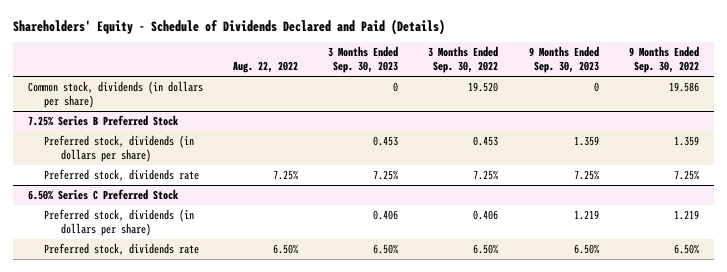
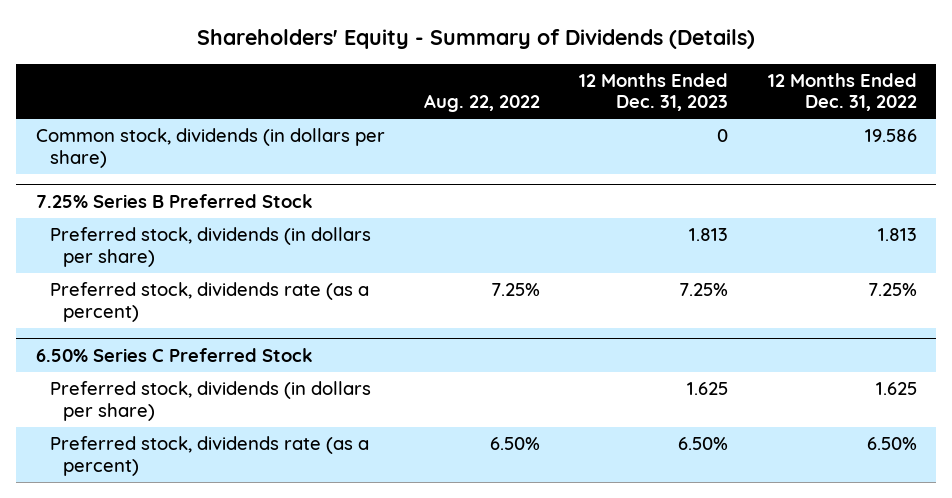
- Shareholders' Equity - Schedule of Dividends Declared and Paid (Details)
+ Shareholders' Equity - Summary of Dividends (Details)
- | Aug. 22, 2022 | 3 Months Ended Sep. 30, 2023 | 3 Months Ended Sep. 30, 2022 | 9 Months Ended Sep. 30, 2023 | 9 Months Ended Sep. 30, 2022
+ | Aug. 22, 2022 | 12 Months Ended Dec. 31, 2023 | 12 Months Ended Dec. 31, 2022
@ 7.25% Series B Preferred Stock
- Preferred stock, dividends rate | 7.25% | 7.25% | 7.25% | 7.25% | 7.25%
+ Preferred stock, dividends rate (as a percent) | 7.25% | 7.25% | 7.25%
@ 6.50% Series C Preferred Stock
- Preferred stock, dividends rate | 6.50% | 6.50% | 6.50% | 6.50% | 6.50%
+ Preferred stock, dividends rate (as a percent) | 6.50% | 6.50% | 6.50%

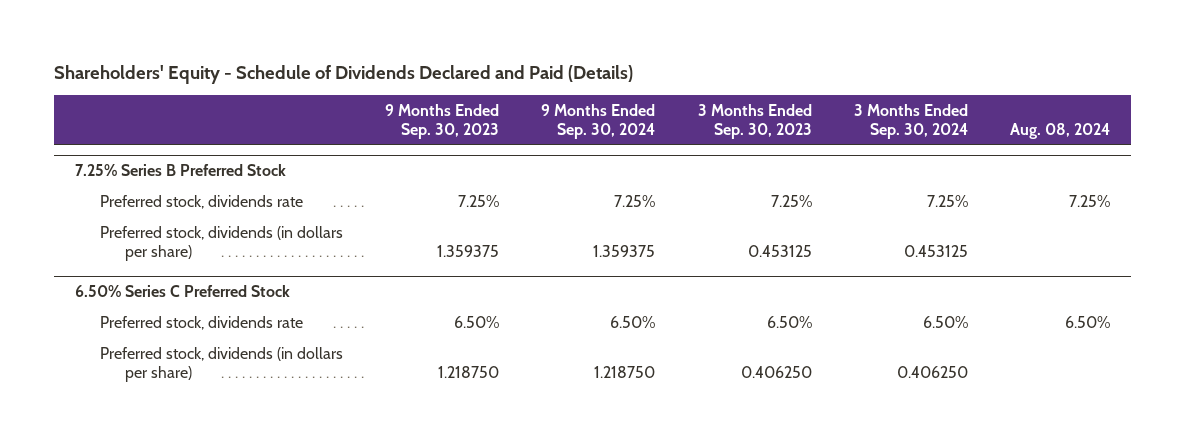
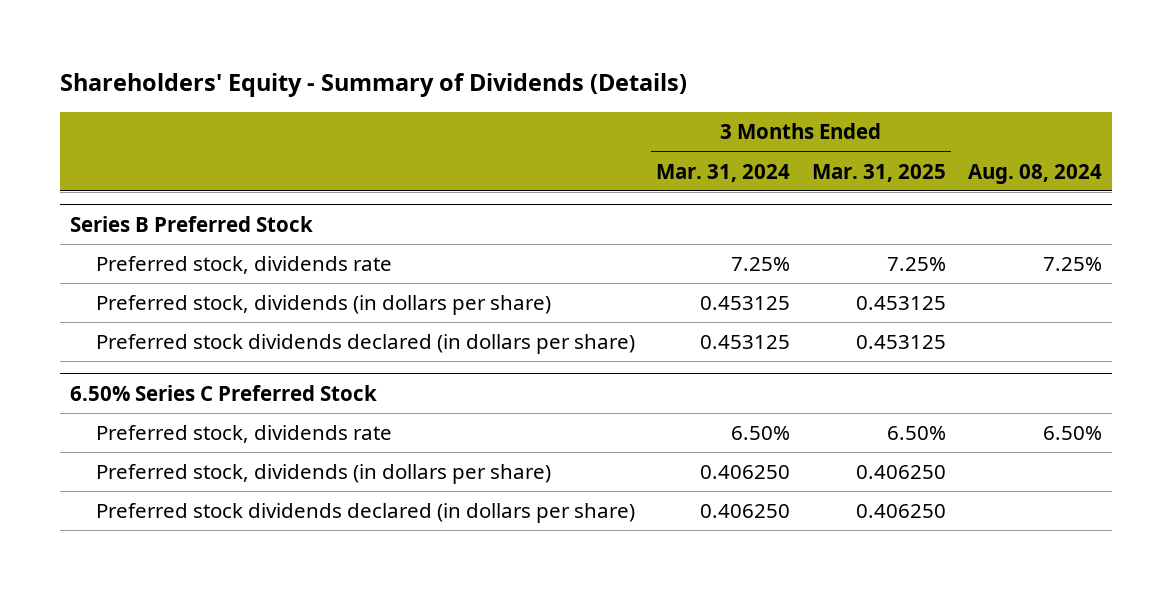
- Shareholders' Equity - Schedule of Dividends Declared and Paid (Details)
+ Shareholders' Equity - Summary of Dividends (Details)
- | 9 Months Ended Sep. 30, 2023 | 9 Months Ended Sep. 30, 2024 | 3 Months Ended Sep. 30, 2023 | 3 Months Ended Sep. 30, 2024 | Aug. 08, 2024
+ | 3 Months Ended Mar. 31, 2024 | 3 Months Ended Mar. 31, 2025 | Aug. 08, 2024
- 7.25% Series B Preferred Stock
+ Series B Preferred Stock
+ Preferred stock dividends declared (in dollars per share) | 0.453125 | 0.453125 |
@ 6.50% Series C Preferred Stock
+ Preferred stock dividends declared (in dollars per share) | 0.406250 | 0.406250 |

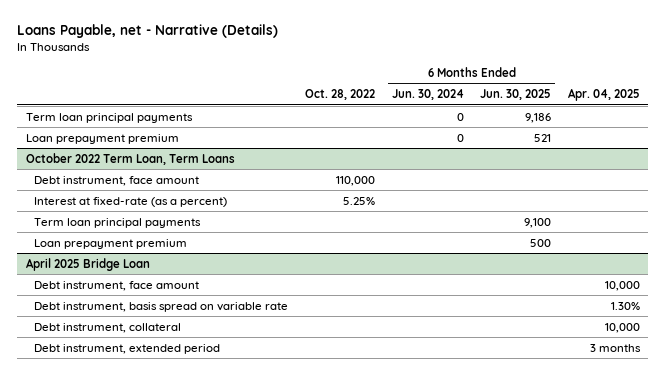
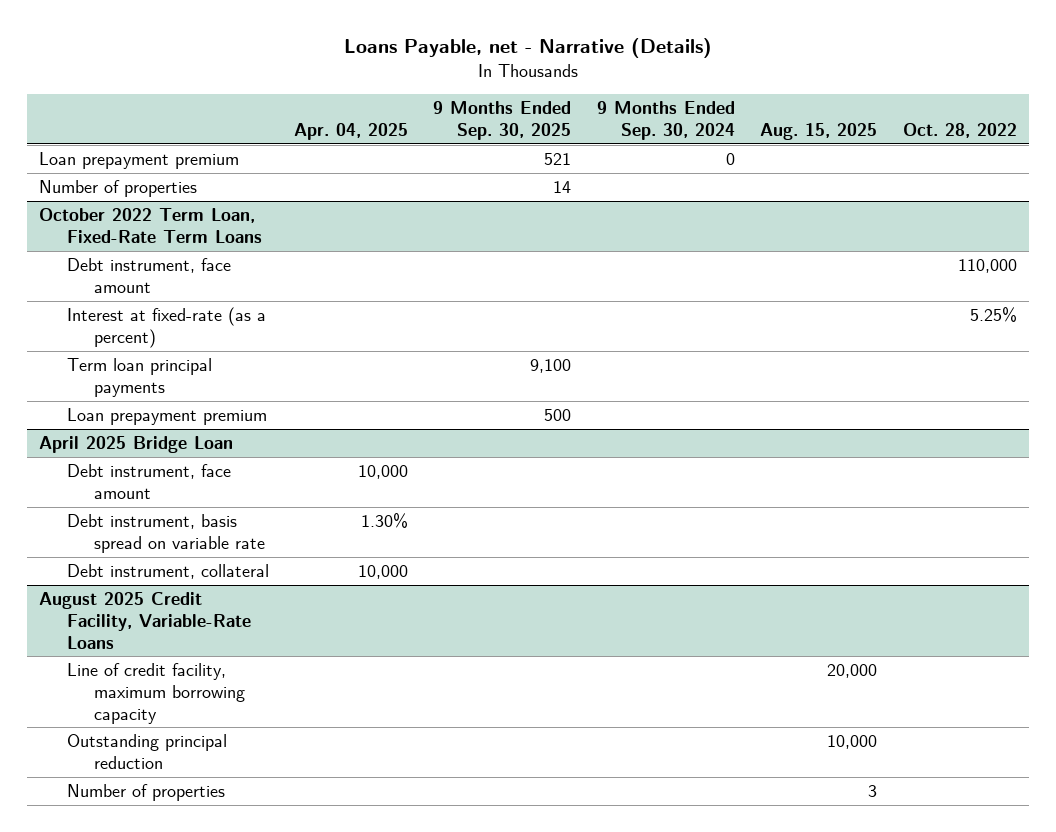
- | Oct. 28, 2022 | 6 Months Ended Jun. 30, 2024 | 6 Months Ended Jun. 30, 2025 | Apr. 04, 2025
+ | Apr. 04, 2025 | 9 Months Ended Sep. 30, 2025 | 9 Months Ended Sep. 30, 2024 | Aug. 15, 2025 | Oct. 28, 2022
- Term loan principal payments | | 0 | 9,186 |
- October 2022 Term Loan, Term Loans
+ Number of properties | | 14 | | |
+ October 2022 Term Loan, Fixed-Rate Term Loans
@ April 2025 Bridge Loan
- Debt instrument, extended period | | | | 3 months
+ August 2025 Credit Facility, Variable-Rate Loans
+ Line of credit facility, maximum borrowing capacity | | | | 20,000 |
+ Outstanding principal reduction | | | | 10,000 |
+ Number of properties | | | | 3 |

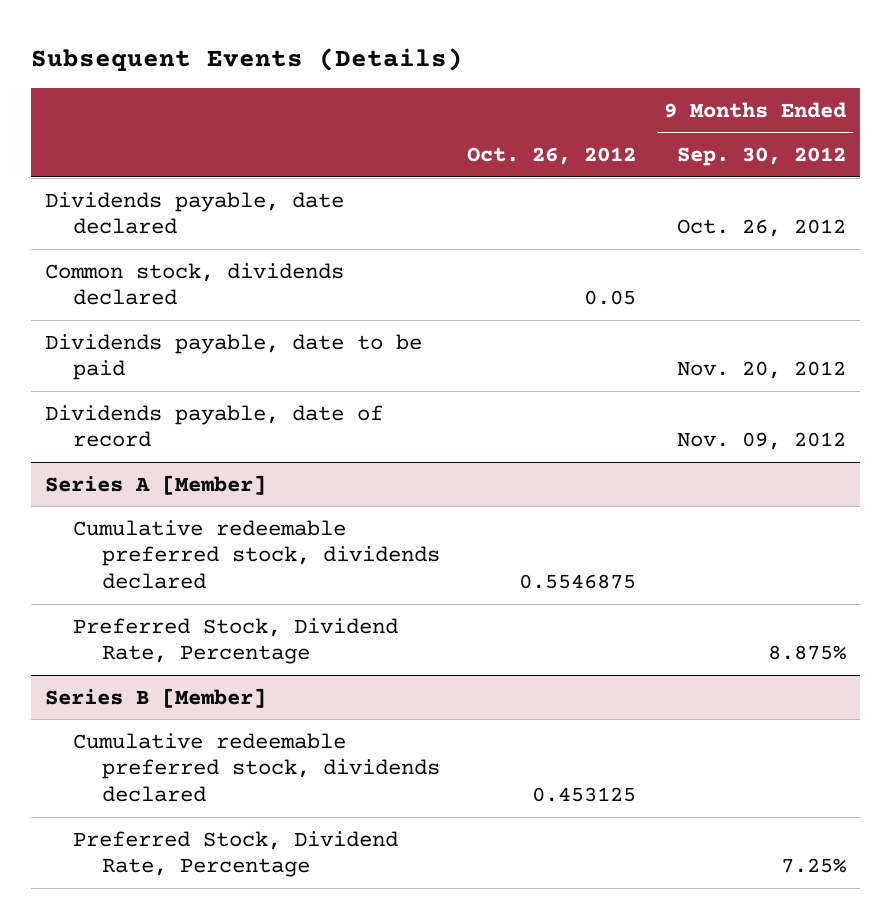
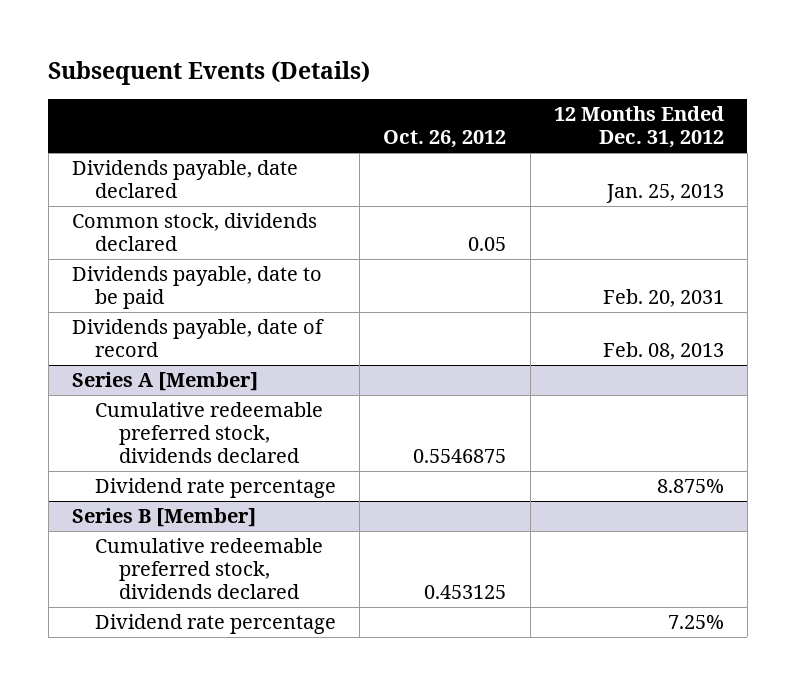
- | Oct. 26, 2012 | 9 Months Ended Sep. 30, 2012
+ | Oct. 26, 2012 | 12 Months Ended Dec. 31, 2012
@ Series A [Member]
- Preferred Stock, Dividend Rate, Percentage | | 8.875%
+ Dividend rate percentage | | 8.875%
@ Series B [Member]
- Preferred Stock, Dividend Rate, Percentage | | 7.25%
+ Dividend rate percentage | | 7.25%

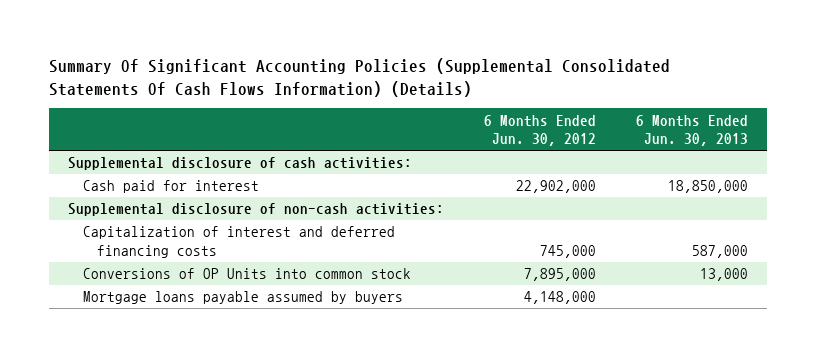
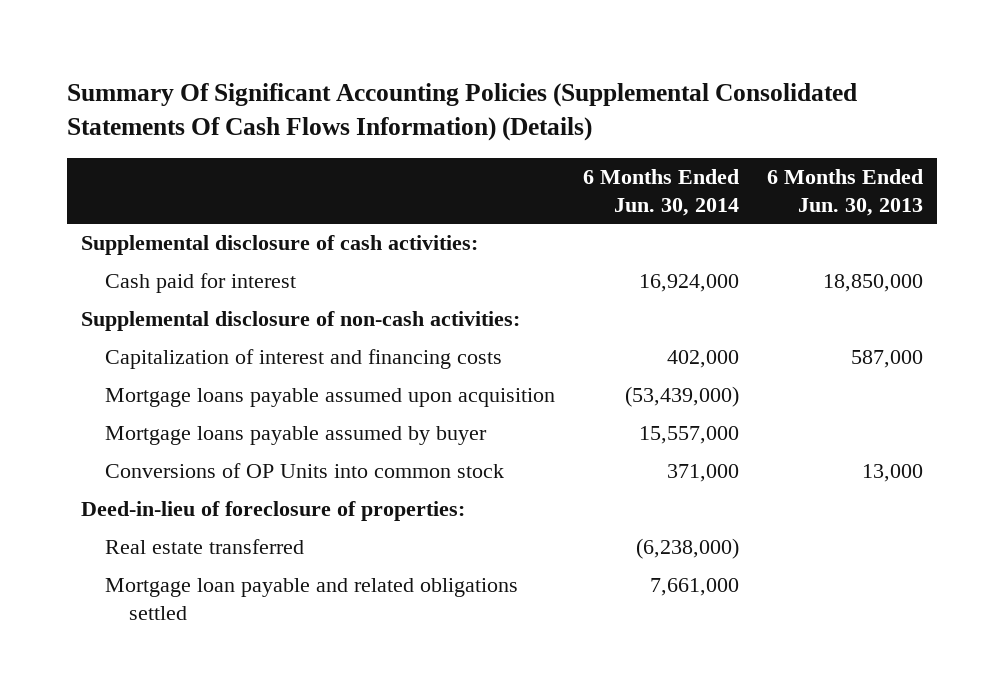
- | 6 Months Ended Jun. 30, 2012 | 6 Months Ended Jun. 30, 2013
+ | 6 Months Ended Jun. 30, 2014 | 6 Months Ended Jun. 30, 2013
- Capitalization of interest and deferred financing costs | 745,000 | 587,000
+ Capitalization of interest and financing costs | 402,000 | 587,000
+ Mortgage loans payable assumed upon acquisition | (53,439,000) |
+ Mortgage loans payable assumed by buyer | 15,557,000 |
- Mortgage loans payable assumed by buyers | 4,148,000 |
+ Deed-in-lieu of foreclosure of properties:
+ Real estate transferred | (6,238,000) |
+ Mortgage loan payable and related obligations settled | 7,661,000 |

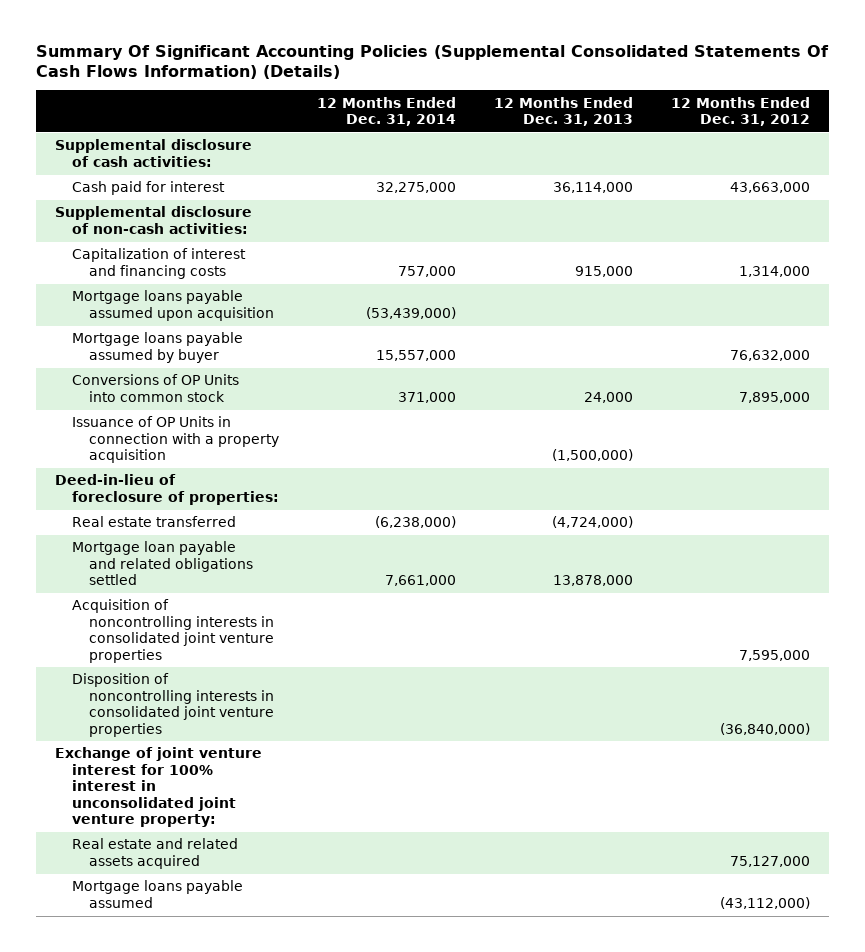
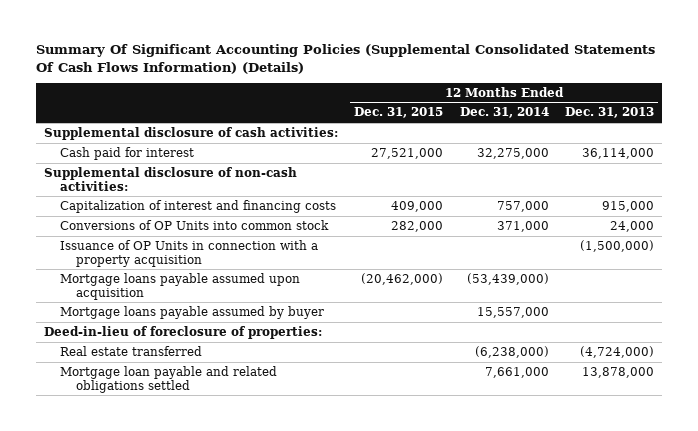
- | 12 Months Ended Dec. 31, 2014 | 12 Months Ended Dec. 31, 2013 | 12 Months Ended Dec. 31, 2012
+ | 12 Months Ended Dec. 31, 2015 | 12 Months Ended Dec. 31, 2014 | 12 Months Ended Dec. 31, 2013
moved down: Mortgage loans payable assumed upon acquisition | (20,462,000) | (53,439,000) |
moved down: Mortgage loans payable assumed by buyer | | 15,557,000 |
- Acquisition of noncontrolling interests in consolidated joint venture properties | | | 7,595,000
- Disposition of noncontrolling interests in consolidated joint venture properties | | | (36,840,000)
- Exchange of joint venture interest for 100% interest in unconsolidated joint venture property:
- Real estate and related assets acquired | | | 75,127,000
- Mortgage loans payable assumed | | | (43,112,000)

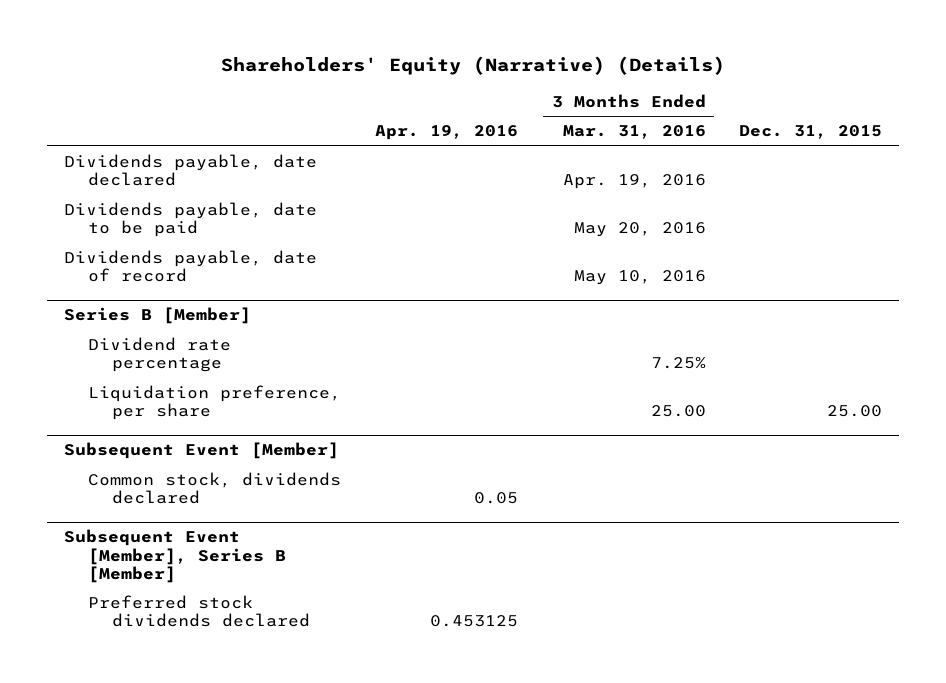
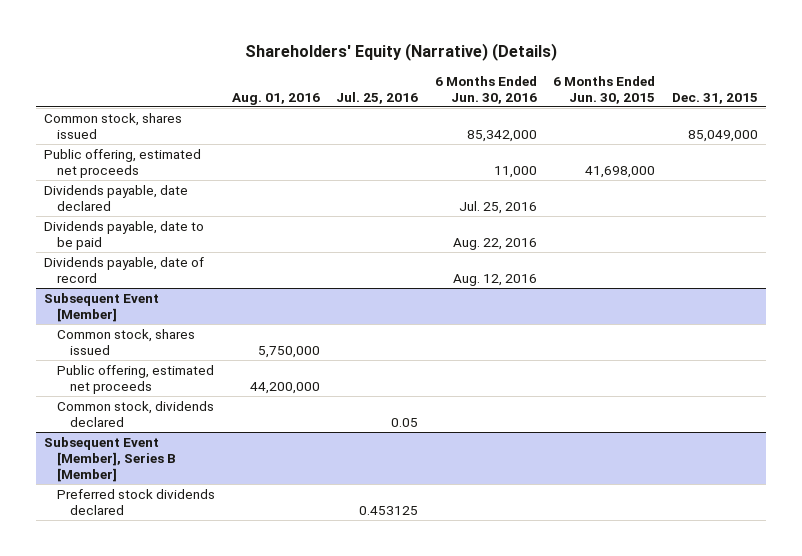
- | Apr. 19, 2016 | 3 Months Ended Mar. 31, 2016 | Dec. 31, 2015
+ | Aug. 01, 2016 | Jul. 25, 2016 | 6 Months Ended Jun. 30, 2016 | 6 Months Ended Jun. 30, 2015 | Dec. 31, 2015
+ Common stock, shares issued | | | 85,342,000 | | 85,049,000
+ Public offering, estimated net proceeds | | | 11,000 | 41,698,000 |
- Series B [Member]
- Dividend rate percentage | | 7.25% |
- Liquidation preference, per share | | 25.00 | 25.00
@ Subsequent Event [Member]
+ Common stock, shares issued | 5,750,000 | | | |
+ Public offering, estimated net proceeds | 44,200,000 | | | |

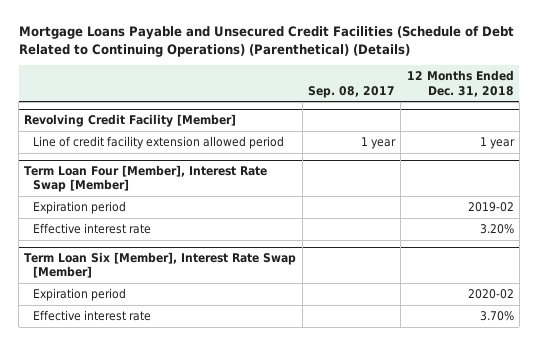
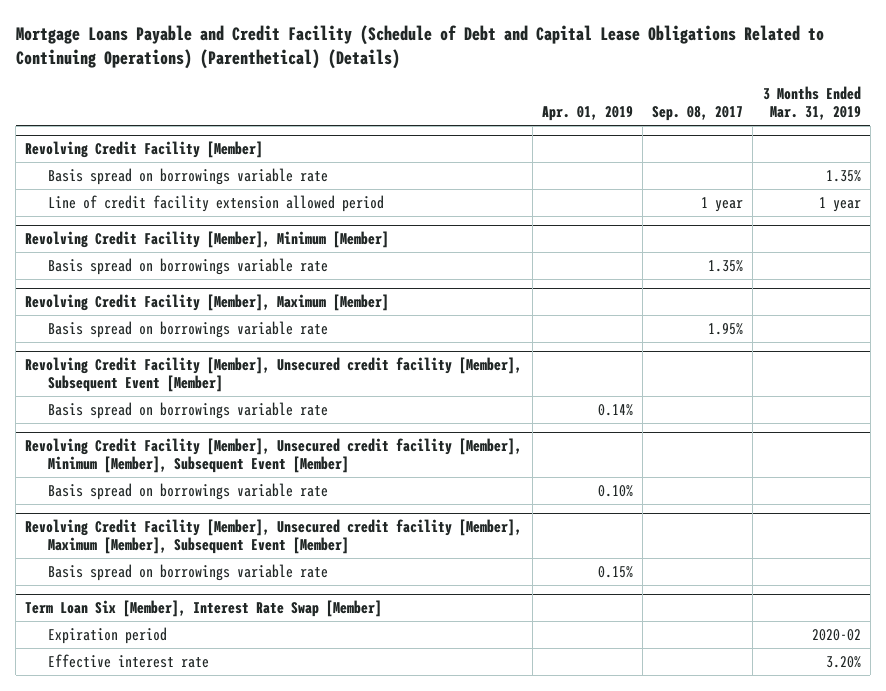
- Mortgage Loans Payable and Unsecured Credit Facilities (Schedule of Debt Related to Continuing Operations) (Parenthetical) (Details)
+ Mortgage Loans Payable and Credit Facility (Schedule of Debt and Capital Lease Obligations Related to Continuing Operations) (Parenthetical) (Details)
- | Sep. 08, 2017 | 12 Months Ended Dec. 31, 2018
+ | Apr. 01, 2019 | Sep. 08, 2017 | 3 Months Ended Mar. 31, 2019
@ Revolving Credit Facility [Member]
+ Basis spread on borrowings variable rate | | | 1.35%
- Term Loan Four [Member], Interest Rate Swap [Member]
- Expiration period | | 2019-02
- Effective interest rate | | 3.20%
+ Revolving Credit Facility [Member], Minimum [Member]
+ Basis spread on borrowings variable rate | | 1.35% |
+ Revolving Credit Facility [Member], Maximum [Member]
+ Basis spread on borrowings variable rate | | 1.95% |
+ Revolving Credit Facility [Member], Unsecured credit facility [Member], Subsequent Event [Member]
+ Basis spread on borrowings variable rate | 0.14% | |
+ Revolving Credit Facility [Member], Unsecured credit facility [Member], Minimum [Member], Subsequent Event [Member]
+ Basis spread on borrowings variable rate | 0.10% | |
+ Revolving Credit Facility [Member], Unsecured credit facility [Member], Maximum [Member], Subsequent Event [Member]
+ Basis spread on borrowings variable rate | 0.15% | |

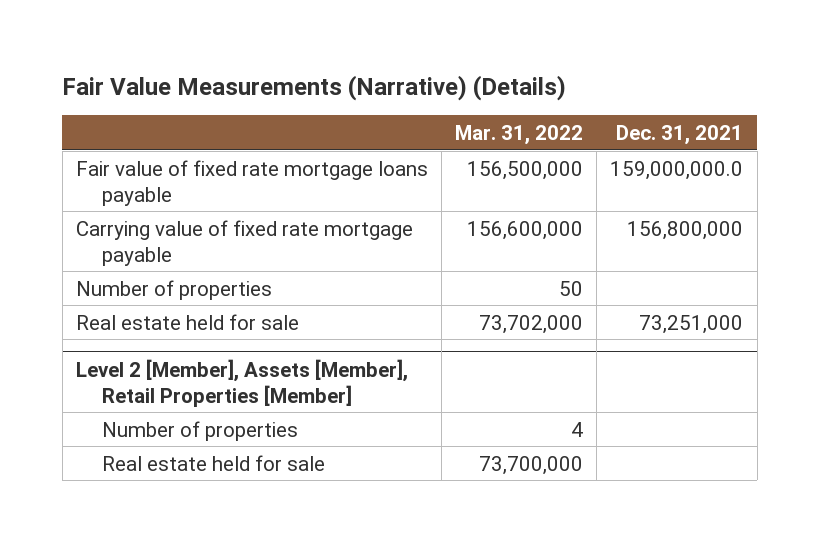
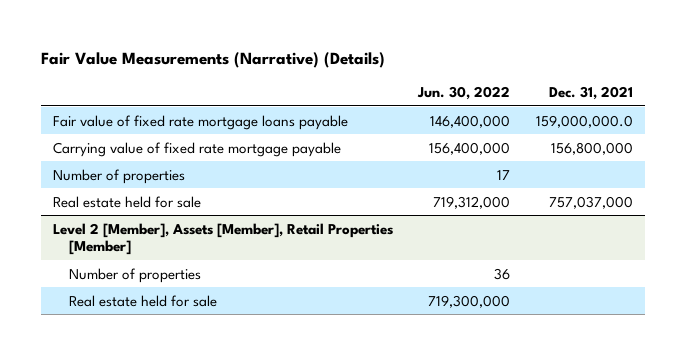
- | Mar. 31, 2022 | Dec. 31, 2021
+ | Jun. 30, 2022 | Dec. 31, 2021
- Real estate held for sale | 73,702,000 | 73,251,000
+ Real estate held for sale | 719,312,000 | 757,037,000

